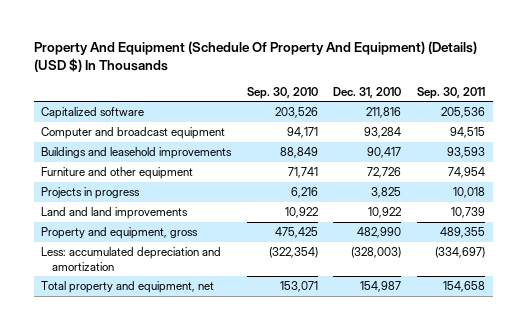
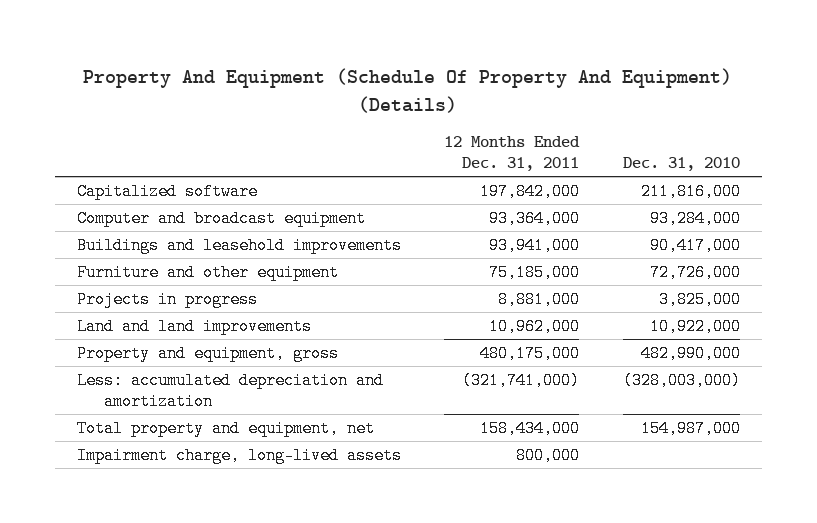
- Property And Equipment (Schedule Of Property And Equipment) (Details) (USD $) In Thousands
+ Property And Equipment (Schedule Of Property And Equipment) (Details)
- | Sep. 30, 2010 | Dec. 31, 2010 | Sep. 30, 2011
+ | 12 Months Ended Dec. 31, 2011 | Dec. 31, 2010
- Capitalized software | 203,526 | 211,816 | 205,536
- Computer and broadcast equipment | 94,171 | 93,284 | 94,515
- Buildings and leasehold improvements | 88,849 | 90,417 | 93,593
- Furniture and other equipment | 71,741 | 72,726 | 74,954
- Projects in progress | 6,216 | 3,825 | 10,018
- Land and land improvements | 10,922 | 10,922 | 10,739
- Property and equipment, gross | 475,425 | 482,990 | 489,355
- Less: accumulated depreciation and amortization | (322,354) | (328,003) | (334,697)
- Total property and equipment, net | 153,071 | 154,987 | 154,658
+ Capitalized software | 197,842,000 | 211,816,000
+ Computer and broadcast equipment | 93,364,000 | 93,284,000
+ Buildings and leasehold improvements | 93,941,000 | 90,417,000
+ Furniture and other equipment | 75,185,000 | 72,726,000
+ Projects in progress | 8,881,000 | 3,825,000
+ Land and land improvements | 10,962,000 | 10,922,000
+ Property and equipment, gross | 480,175,000 | 482,990,000
+ Less: accumulated depreciation and amortization | (321,741,000) | (328,003,000)
+ Total property and equipment, net | 158,434,000 | 154,987,000
+ Impairment charge, long-lived assets | 800,000 |

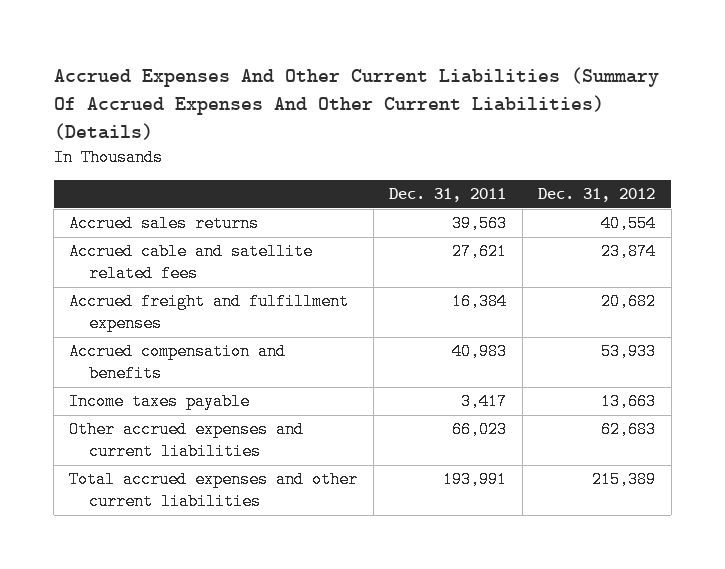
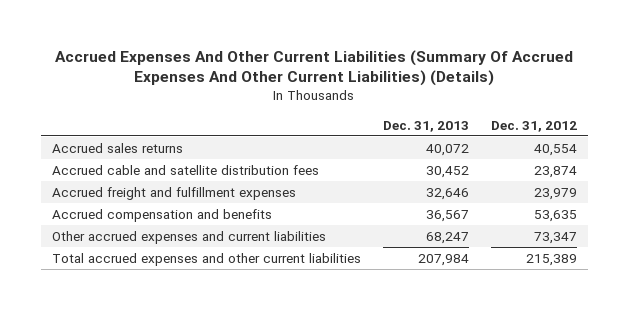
- | Dec. 31, 2011 | Dec. 31, 2012
+ | Dec. 31, 2013 | Dec. 31, 2012
- Accrued cable and satellite related fees | 27,621 | 23,874
- Accrued freight and fulfillment expenses | 16,384 | 20,682
- Accrued compensation and benefits | 40,983 | 53,933
- Income taxes payable | 3,417 | 13,663
- Other accrued expenses and current liabilities | 66,023 | 62,683
+ Accrued cable and satellite distribution fees | 30,452 | 23,874
+ Accrued freight and fulfillment expenses | 32,646 | 23,979
+ Accrued compensation and benefits | 36,567 | 53,635
+ Other accrued expenses and current liabilities | 68,247 | 73,347

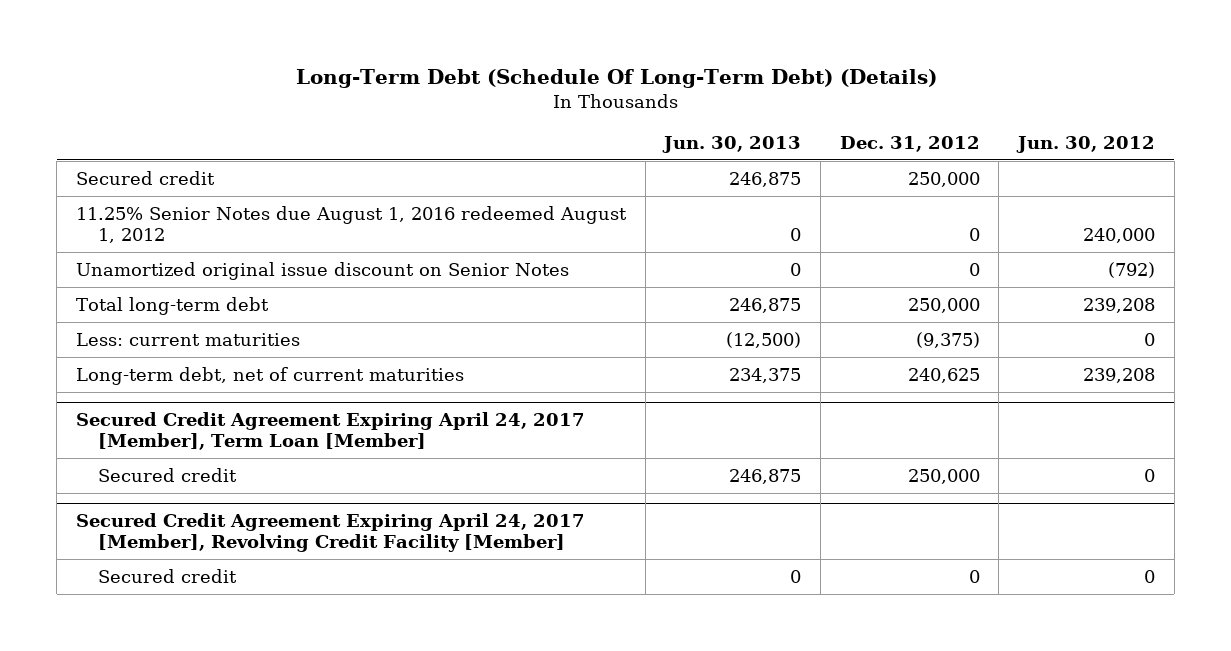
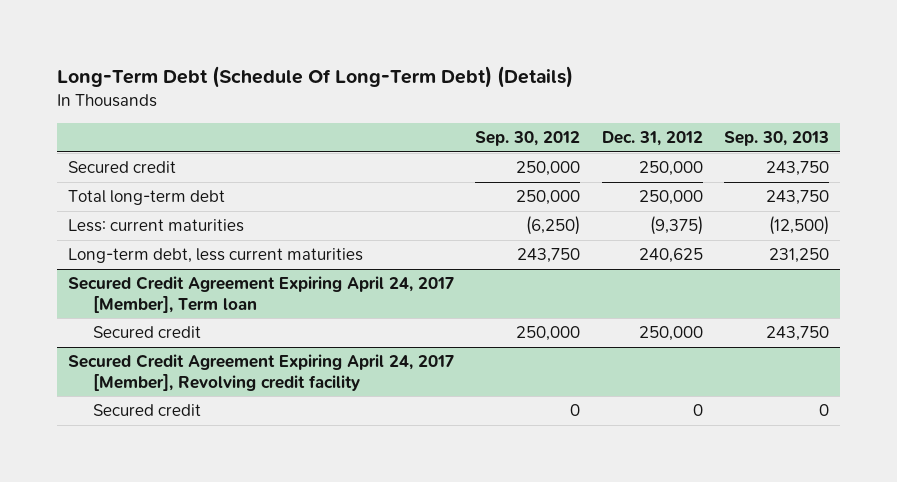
- | Jun. 30, 2013 | Dec. 31, 2012 | Jun. 30, 2012
+ | Sep. 30, 2012 | Dec. 31, 2012 | Sep. 30, 2013
- 11.25% Senior Notes due August 1, 2016 redeemed August 1, 2012 | 0 | 0 | 240,000
- Unamortized original issue discount on Senior Notes | 0 | 0 | (792)
- Long-term debt, net of current maturities | 234,375 | 240,625 | 239,208
- Secured Credit Agreement Expiring April 24, 2017 [Member], Term Loan [Member]
+ Long-term debt, less current maturities | 243,750 | 240,625 | 231,250
+ Secured Credit Agreement Expiring April 24, 2017 [Member], Term loan
- Secured Credit Agreement Expiring April 24, 2017 [Member], Revolving Credit Facility [Member]
+ Secured Credit Agreement Expiring April 24, 2017 [Member], Revolving credit facility

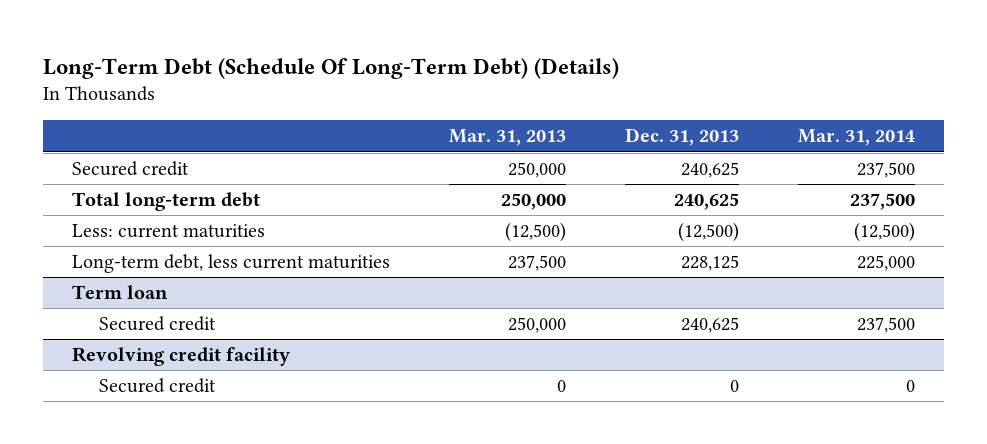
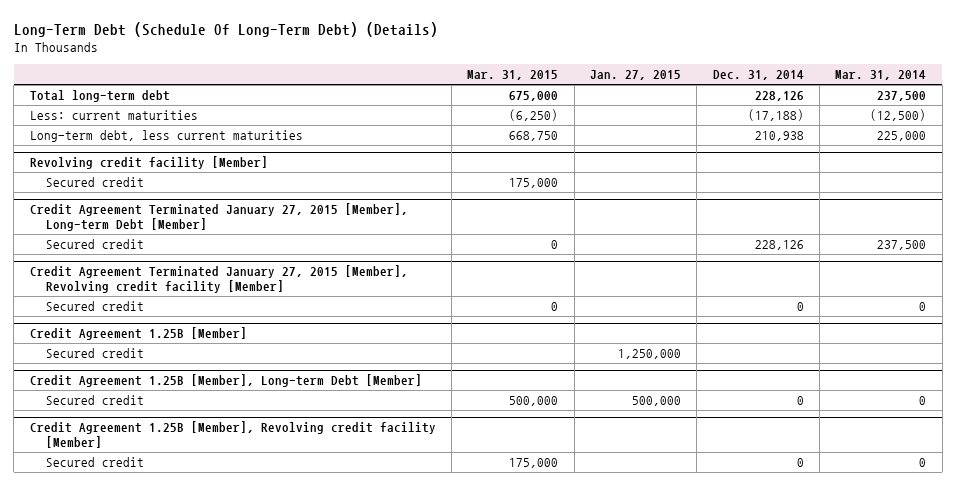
- | Mar. 31, 2013 | Dec. 31, 2013 | Mar. 31, 2014
+ | Mar. 31, 2015 | Jan. 27, 2015 | Dec. 31, 2014 | Mar. 31, 2014
- Secured credit | 250,000 | 240,625 | 237,500
- Term loan
+ Revolving credit facility [Member]
+ Secured credit | 175,000 | | |
+ Credit Agreement Terminated January 27, 2015 [Member], Long-term Debt [Member]
- Revolving credit facility
+ Credit Agreement Terminated January 27, 2015 [Member], Revolving credit facility [Member]
+ Credit Agreement 1.25B [Member]
+ Secured credit | | 1,250,000 | |
+ Credit Agreement 1.25B [Member], Long-term Debt [Member]
+ Secured credit | 500,000 | 500,000 | 0 | 0
+ Credit Agreement 1.25B [Member], Revolving credit facility [Member]
+ Secured credit | 175,000 | | 0 | 0

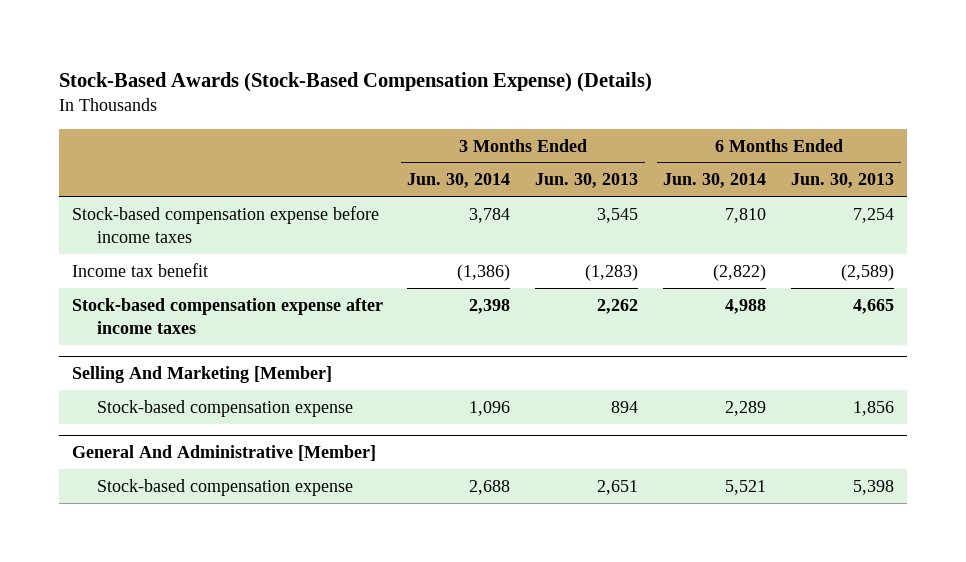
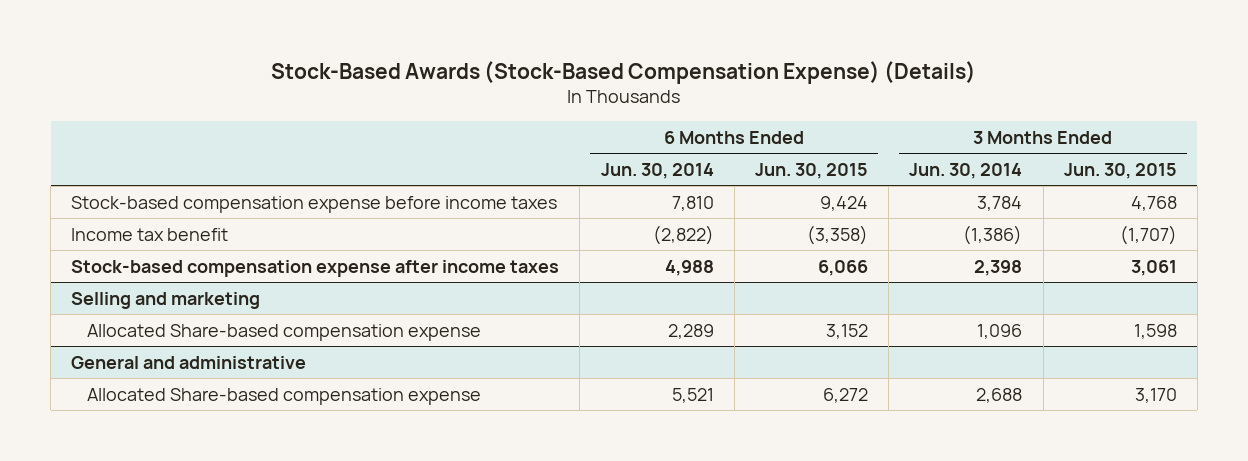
- | 3 Months Ended Jun. 30, 2014 | 3 Months Ended Jun. 30, 2013 | 6 Months Ended Jun. 30, 2014 | 6 Months Ended Jun. 30, 2013
+ | 6 Months Ended Jun. 30, 2014 | 6 Months Ended Jun. 30, 2015 | 3 Months Ended Jun. 30, 2014 | 3 Months Ended Jun. 30, 2015
- Selling And Marketing [Member]
- Stock-based compensation expense | 1,096 | 894 | 2,289 | 1,856
- General And Administrative [Member]
- Stock-based compensation expense | 2,688 | 2,651 | 5,521 | 5,398
+ Selling and marketing
+ Allocated Share-based compensation expense | 2,289 | 3,152 | 1,096 | 1,598
+ General and administrative
+ Allocated Share-based compensation expense | 5,521 | 6,272 | 2,688 | 3,170

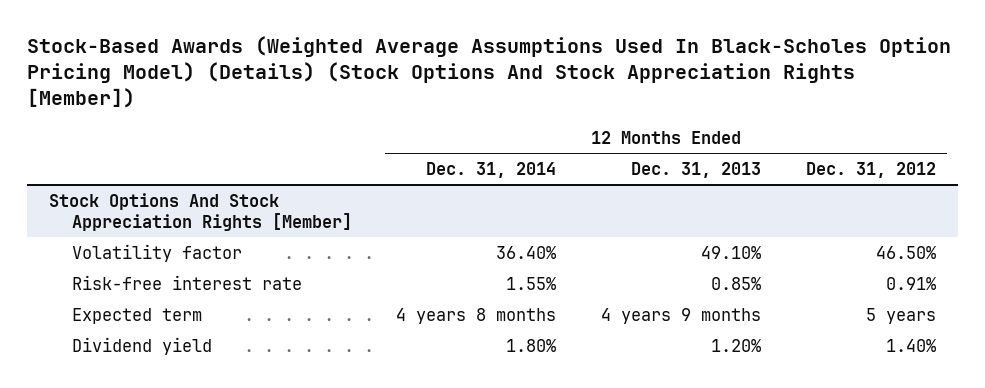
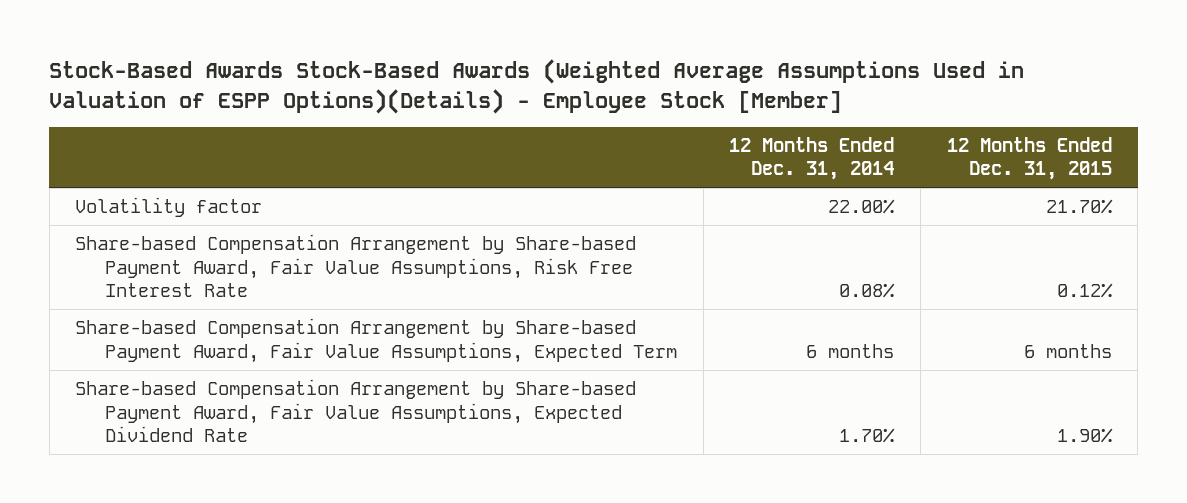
- Stock-Based Awards (Weighted Average Assumptions Used In Black-Scholes Option Pricing Model) (Details) (Stock Options And Stock Appreciation Rights [Member])
+ Stock-Based Awards Stock-Based Awards (Weighted Average Assumptions Used in Valuation of ESPP Options)(Details) - Employee Stock [Member]
- | 12 Months Ended Dec. 31, 2014 | 12 Months Ended Dec. 31, 2013 | 12 Months Ended Dec. 31, 2012
+ | 12 Months Ended Dec. 31, 2014 | 12 Months Ended Dec. 31, 2015
- Stock Options And Stock Appreciation Rights [Member]
- Volatility factor | 36.40% | 49.10% | 46.50%
- Risk-free interest rate | 1.55% | 0.85% | 0.91%
- Expected term | 4 years 8 months | 4 years 9 months | 5 years
- Dividend yield | 1.80% | 1.20% | 1.40%
+ Volatility factor | 22.00% | 21.70%
+ Share-based Compensation Arrangement by Share-based Payment Award, Fair Value Assumptions, Risk Free Interest Rate | 0.08% | 0.12%
+ Share-based Compensation Arrangement by Share-based Payment Award, Fair Value Assumptions, Expected Term | 6 months | 6 months
+ Share-based Compensation Arrangement by Share-based Payment Award, Fair Value Assumptions, Expected Dividend Rate | 1.70% | 1.90%

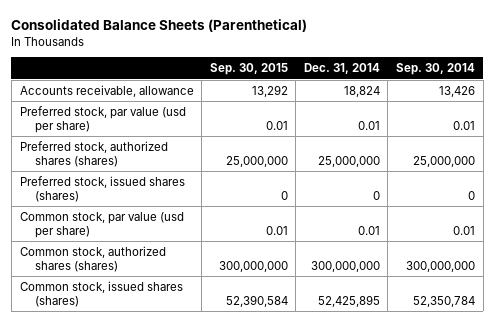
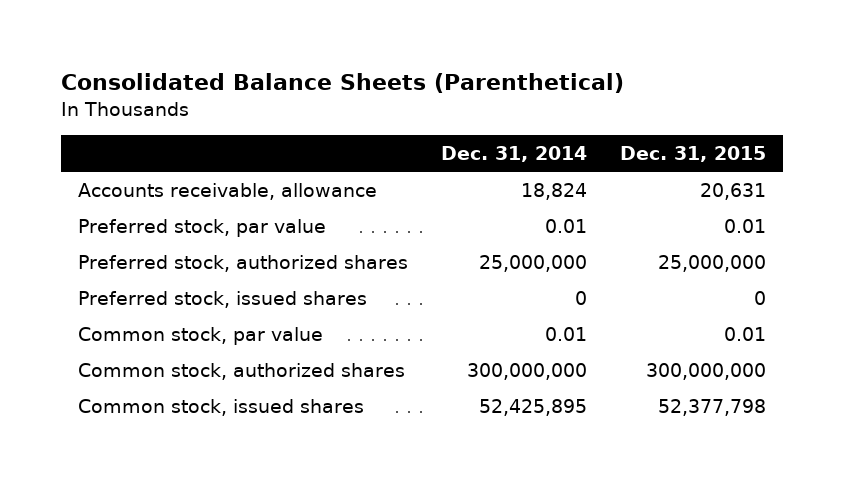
- | Sep. 30, 2015 | Dec. 31, 2014 | Sep. 30, 2014
+ | Dec. 31, 2014 | Dec. 31, 2015
- Preferred stock, par value (usd per share) | 0.01 | 0.01 | 0.01
- Preferred stock, authorized shares (shares) | 25,000,000 | 25,000,000 | 25,000,000
- Preferred stock, issued shares (shares) | 0 | 0 | 0
- Common stock, par value (usd per share) | 0.01 | 0.01 | 0.01
- Common stock, authorized shares (shares) | 300,000,000 | 300,000,000 | 300,000,000
- Common stock, issued shares (shares) | 52,390,584 | 52,425,895 | 52,350,784
+ Preferred stock, par value | 0.01 | 0.01
+ Preferred stock, authorized shares | 25,000,000 | 25,000,000
+ Preferred stock, issued shares | 0 | 0
+ Common stock, par value | 0.01 | 0.01
+ Common stock, authorized shares | 300,000,000 | 300,000,000
+ Common stock, issued shares | 52,425,895 | 52,377,798

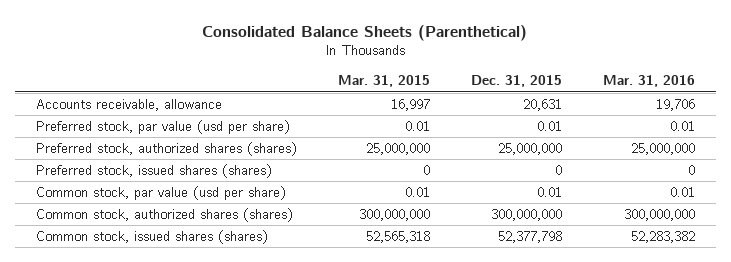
- | Dec. 31, 2014 | Dec. 31, 2015
+ | Mar. 31, 2015 | Dec. 31, 2015 | Mar. 31, 2016
- Preferred stock, par value | 0.01 | 0.01
- Preferred stock, authorized shares | 25,000,000 | 25,000,000
- Preferred stock, issued shares | 0 | 0
- Common stock, par value | 0.01 | 0.01
- Common stock, authorized shares | 300,000,000 | 300,000,000
- Common stock, issued shares | 52,425,895 | 52,377,798
+ Preferred stock, par value (usd per share) | 0.01 | 0.01 | 0.01
+ Preferred stock, authorized shares (shares) | 25,000,000 | 25,000,000 | 25,000,000
+ Preferred stock, issued shares (shares) | 0 | 0 | 0
+ Common stock, par value (usd per share) | 0.01 | 0.01 | 0.01
+ Common stock, authorized shares (shares) | 300,000,000 | 300,000,000 | 300,000,000
+ Common stock, issued shares (shares) | 52,565,318 | 52,377,798 | 52,283,382

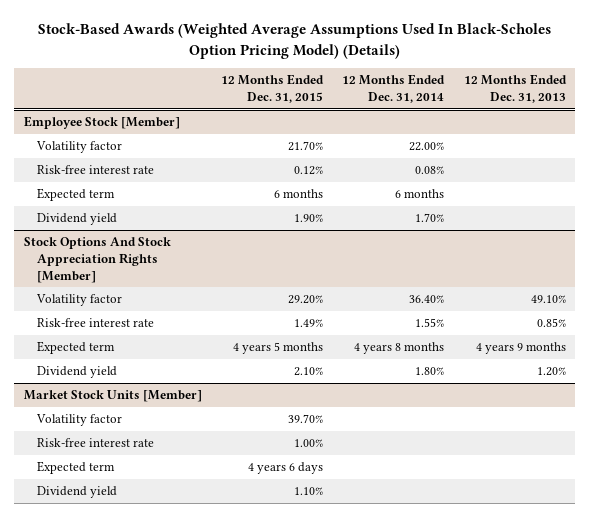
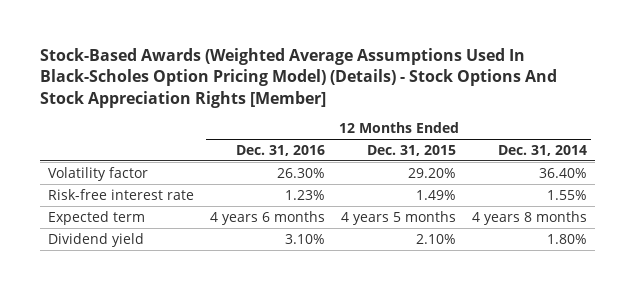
- Stock-Based Awards (Weighted Average Assumptions Used In Black-Scholes Option Pricing Model) (Details)
+ Stock-Based Awards (Weighted Average Assumptions Used In Black-Scholes Option Pricing Model) (Details) - Stock Options And Stock Appreciation Rights [Member]
- | 12 Months Ended Dec. 31, 2015 | 12 Months Ended Dec. 31, 2014 | 12 Months Ended Dec. 31, 2013
+ | 12 Months Ended Dec. 31, 2016 | 12 Months Ended Dec. 31, 2015 | 12 Months Ended Dec. 31, 2014
- Employee Stock [Member]
- Volatility factor | 21.70% | 22.00% |
- Risk-free interest rate | 0.12% | 0.08% |
- Expected term | 6 months | 6 months |
- Dividend yield | 1.90% | 1.70% |
- Stock Options And Stock Appreciation Rights [Member]
- Market Stock Units [Member]
- Volatility factor | 39.70% | |
- Risk-free interest rate | 1.00% | |
- Expected term | 4 years 6 days | |
- Dividend yield | 1.10% | |

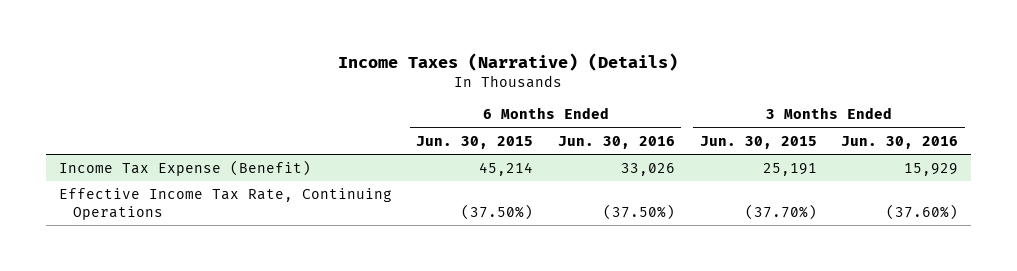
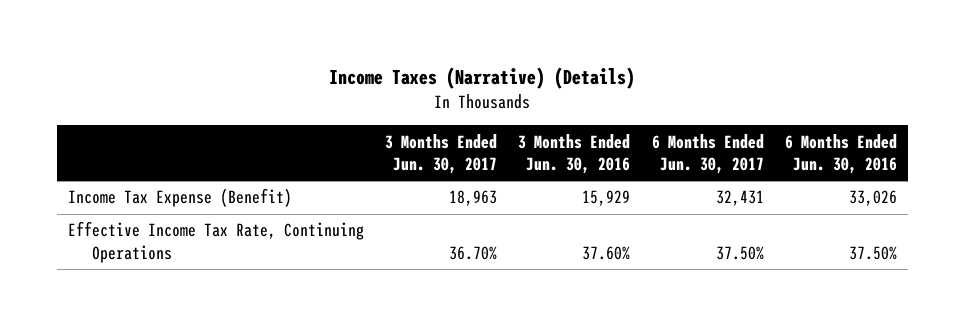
- | 6 Months Ended Jun. 30, 2015 | 6 Months Ended Jun. 30, 2016 | 3 Months Ended Jun. 30, 2015 | 3 Months Ended Jun. 30, 2016
+ | 3 Months Ended Jun. 30, 2017 | 3 Months Ended Jun. 30, 2016 | 6 Months Ended Jun. 30, 2017 | 6 Months Ended Jun. 30, 2016
- Effective Income Tax Rate, Continuing Operations | (37.50%) | (37.50%) | (37.70%) | (37.60%)
+ Effective Income Tax Rate, Continuing Operations | 36.70% | 37.60% | 37.50% | 37.50%

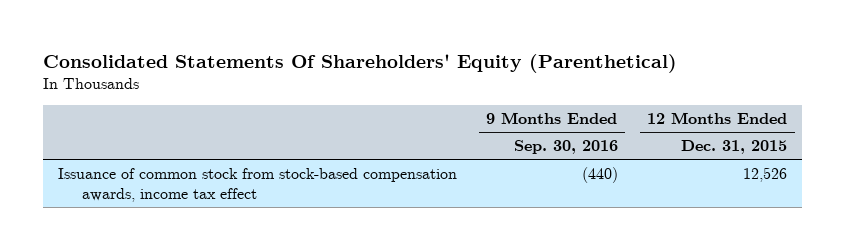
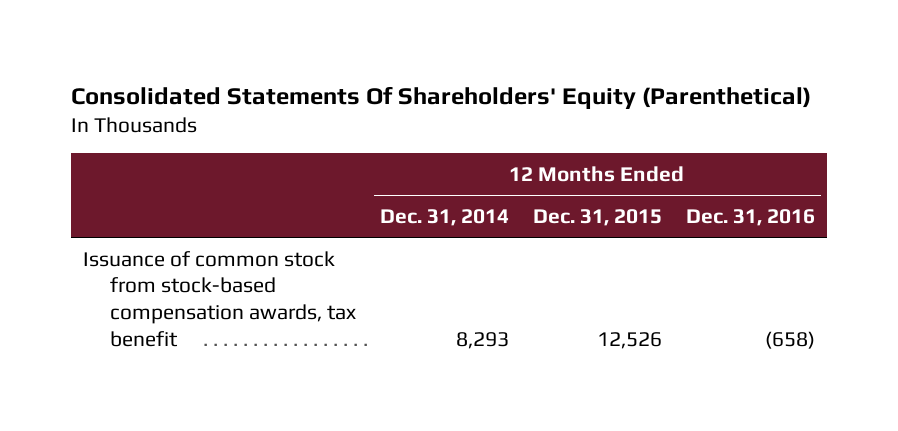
- | 9 Months Ended Sep. 30, 2016 | 12 Months Ended Dec. 31, 2015
+ | 12 Months Ended Dec. 31, 2014 | 12 Months Ended Dec. 31, 2015 | 12 Months Ended Dec. 31, 2016
- Issuance of common stock from stock-based compensation awards, income tax effect | (440) | 12,526
+ Issuance of common stock from stock-based compensation awards, tax benefit | 8,293 | 12,526 | (658)

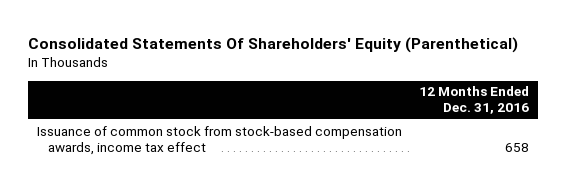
- | 12 Months Ended Dec. 31, 2014 | 12 Months Ended Dec. 31, 2015 | 12 Months Ended Dec. 31, 2016
+ | 12 Months Ended Dec. 31, 2016
- Issuance of common stock from stock-based compensation awards, tax benefit | 8,293 | 12,526 | (658)
+ Issuance of common stock from stock-based compensation awards, income tax effect | 658

